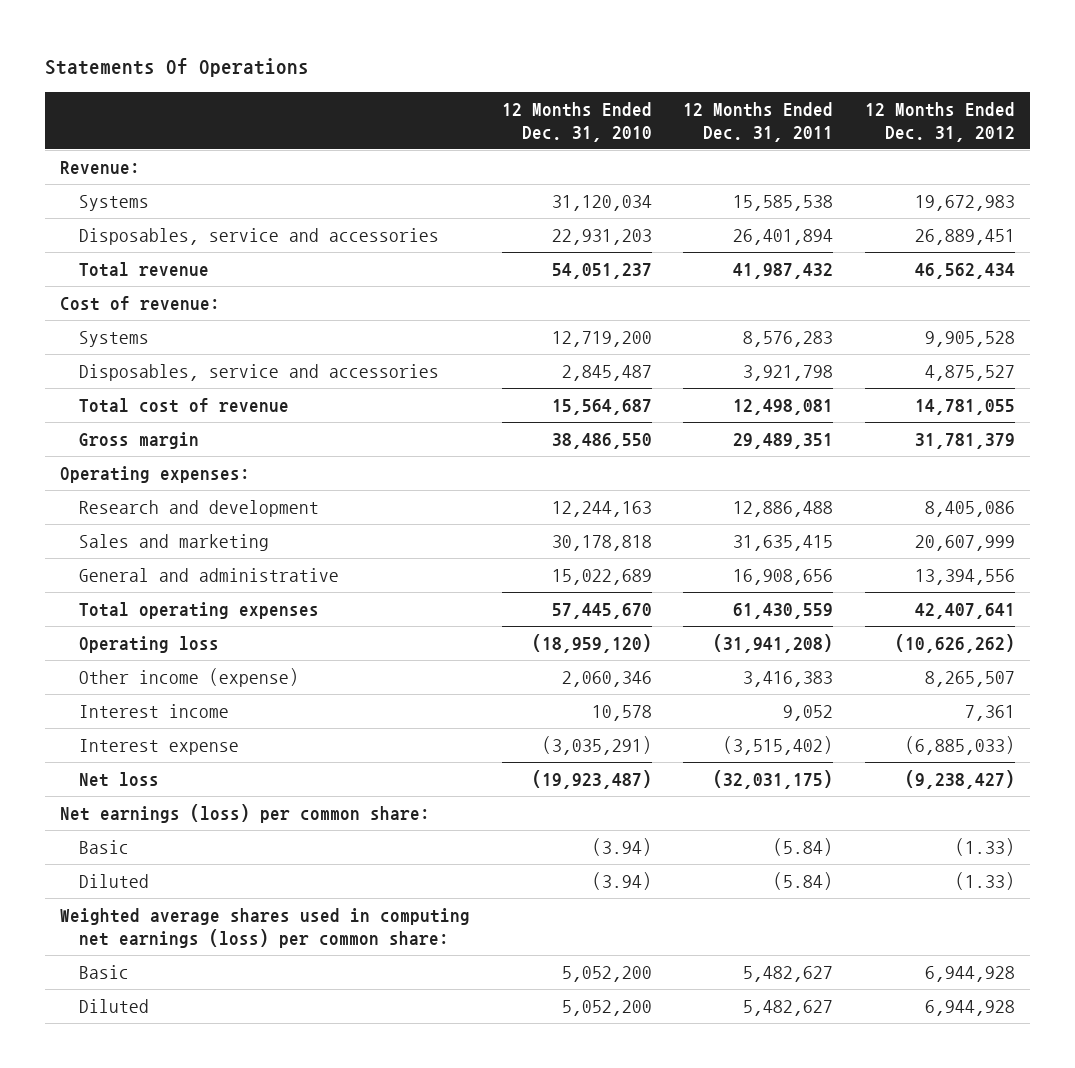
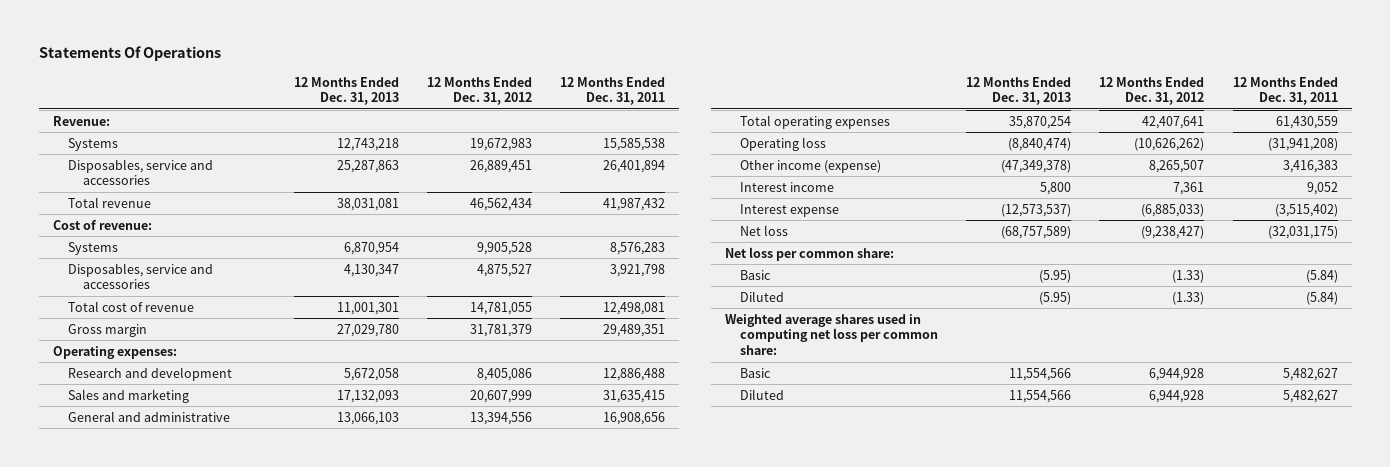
- | 12 Months Ended Dec. 31, 2010 | 12 Months Ended Dec. 31, 2011 | 12 Months Ended Dec. 31, 2012
+ | 12 Months Ended Dec. 31, 2013 | 12 Months Ended Dec. 31, 2012 | 12 Months Ended Dec. 31, 2011
- Net earnings (loss) per common share:
+ Net loss per common share:
- Weighted average shares used in computing net earnings (loss) per common share:
+ Weighted average shares used in computing net loss per common share:

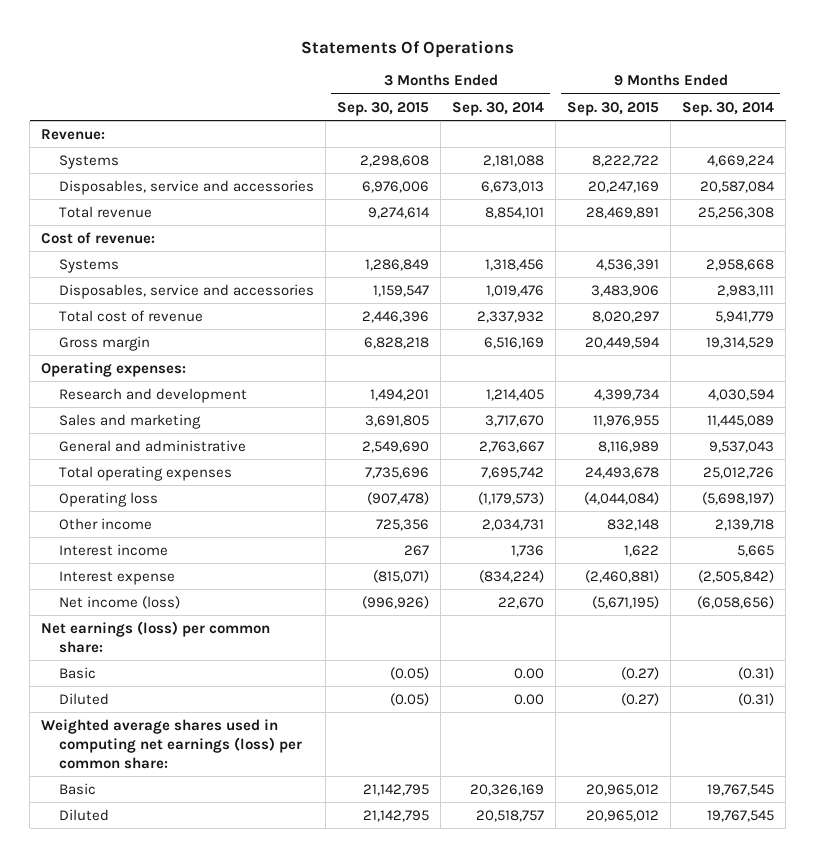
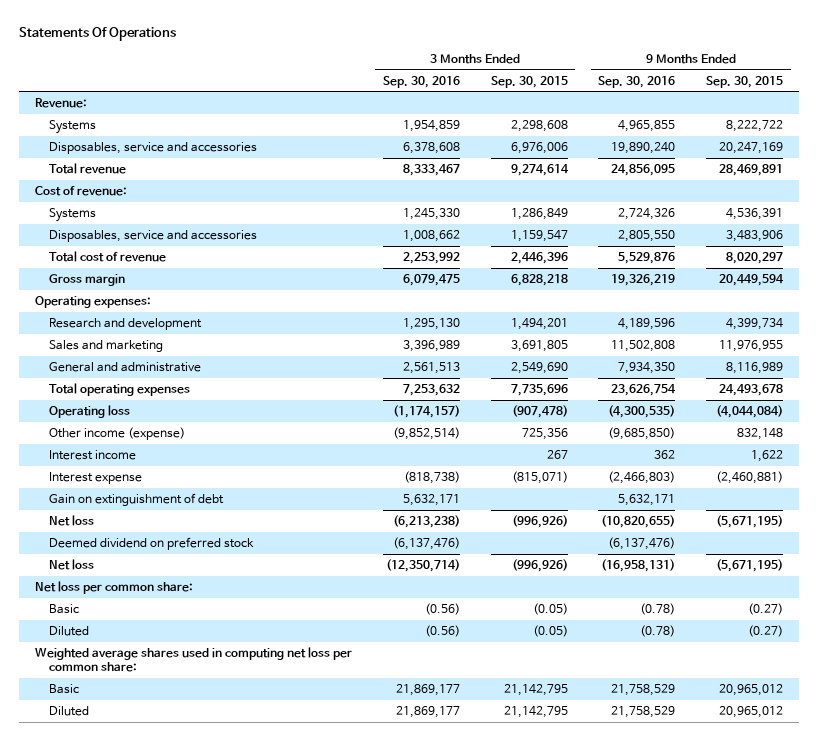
- | 3 Months Ended Sep. 30, 2015 | 3 Months Ended Sep. 30, 2014 | 9 Months Ended Sep. 30, 2015 | 9 Months Ended Sep. 30, 2014
+ | 3 Months Ended Sep. 30, 2016 | 3 Months Ended Sep. 30, 2015 | 9 Months Ended Sep. 30, 2016 | 9 Months Ended Sep. 30, 2015
- Other income | 725,356 | 2,034,731 | 832,148 | 2,139,718
+ Other income (expense) | (9,852,514) | 725,356 | (9,685,850) | 832,148
- Net income (loss) | (996,926) | 22,670 | (5,671,195) | (6,058,656)
- Net earnings (loss) per common share:
+ Gain on extinguishment of debt | 5,632,171 | | 5,632,171 |
+ Net loss | (6,213,238) | (996,926) | (10,820,655) | (5,671,195)
+ Deemed dividend on preferred stock | (6,137,476) | | (6,137,476) |
+ Net loss | (12,350,714) | (996,926) | (16,958,131) | (5,671,195)
+ Net loss per common share:
- Weighted average shares used in computing net earnings (loss) per common share:
+ Weighted average shares used in computing net loss per common share:

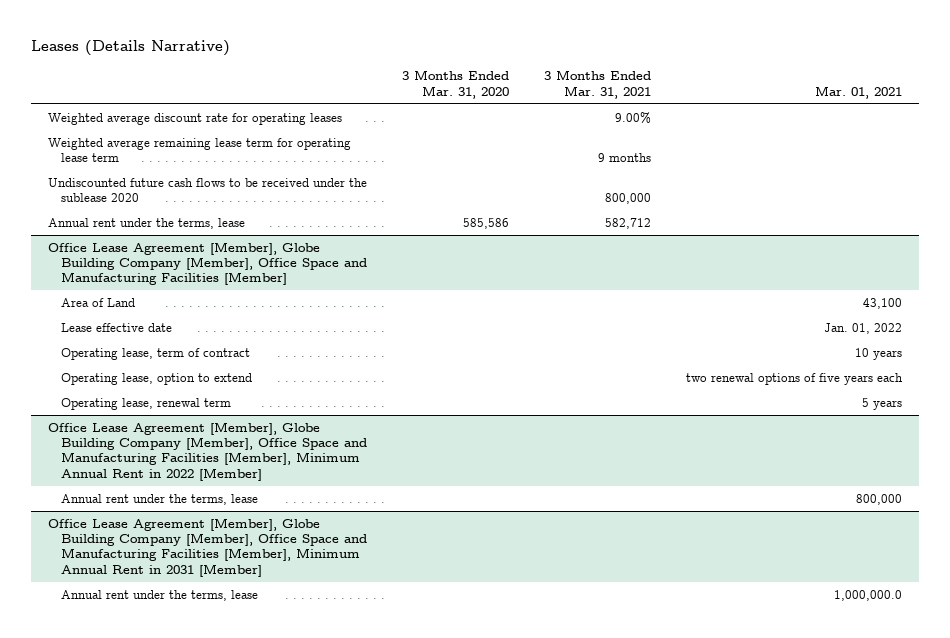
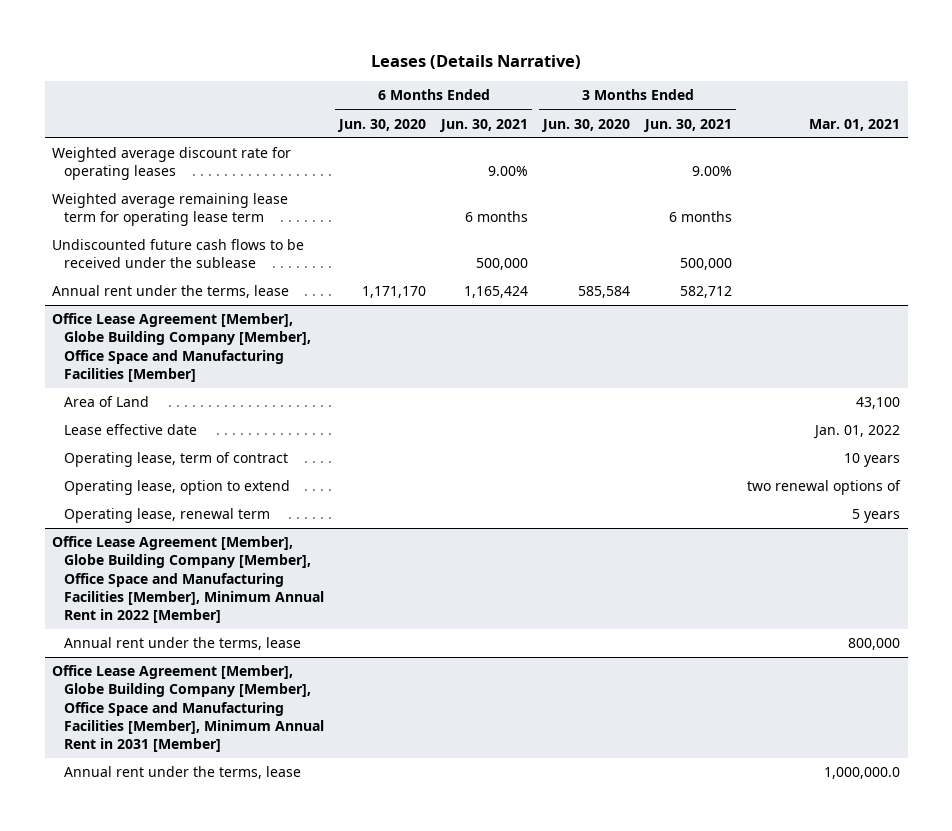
- | 3 Months Ended Mar. 31, 2020 | 3 Months Ended Mar. 31, 2021 | Mar. 01, 2021
+ | 6 Months Ended Jun. 30, 2020 | 6 Months Ended Jun. 30, 2021 | 3 Months Ended Jun. 30, 2020 | 3 Months Ended Jun. 30, 2021 | Mar. 01, 2021
- Undiscounted future cash flows to be received under the sublease 2020 | | 800,000 |
+ Undiscounted future cash flows to be received under the sublease | | 500,000 | | 500,000 |
@ Office Lease Agreement [Member], Globe Building Company [Member], Office Space and Manufacturing Facilities [Member]
- Operating lease, option to extend | | | two renewal options of five years each
+ Operating lease, option to extend | | | | | two renewal options of

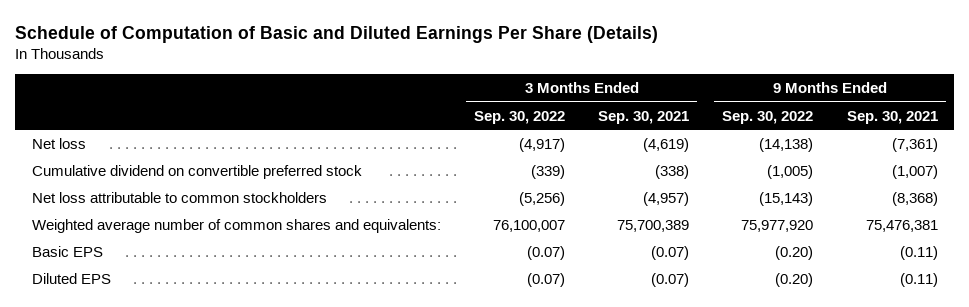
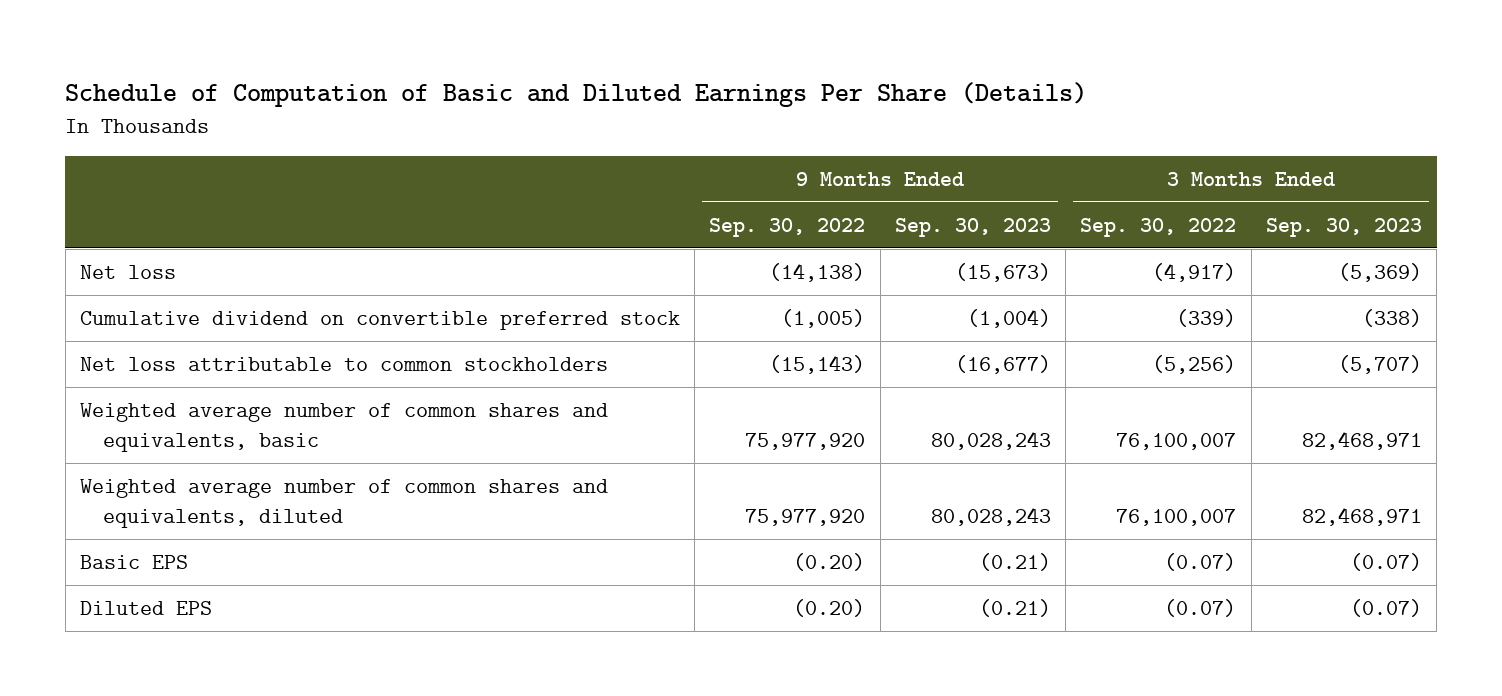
- | 3 Months Ended Sep. 30, 2022 | 3 Months Ended Sep. 30, 2021 | 9 Months Ended Sep. 30, 2022 | 9 Months Ended Sep. 30, 2021
+ | 9 Months Ended Sep. 30, 2022 | 9 Months Ended Sep. 30, 2023 | 3 Months Ended Sep. 30, 2022 | 3 Months Ended Sep. 30, 2023
- Weighted average number of common shares and equivalents: | 76,100,007 | 75,700,389 | 75,977,920 | 75,476,381
+ Weighted average number of common shares and equivalents, basic | 75,977,920 | 80,028,243 | 76,100,007 | 82,468,971
+ Weighted average number of common shares and equivalents, diluted | 75,977,920 | 80,028,243 | 76,100,007 | 82,468,971

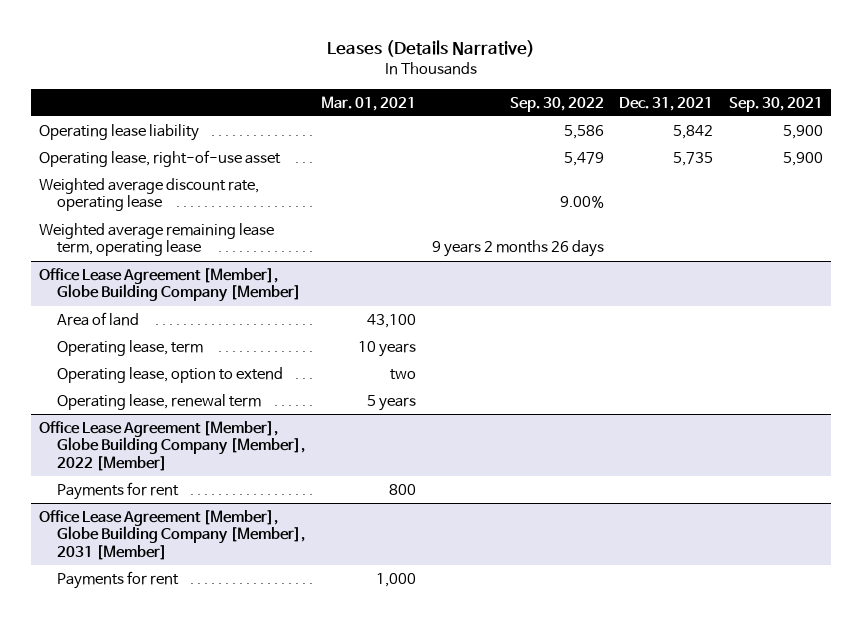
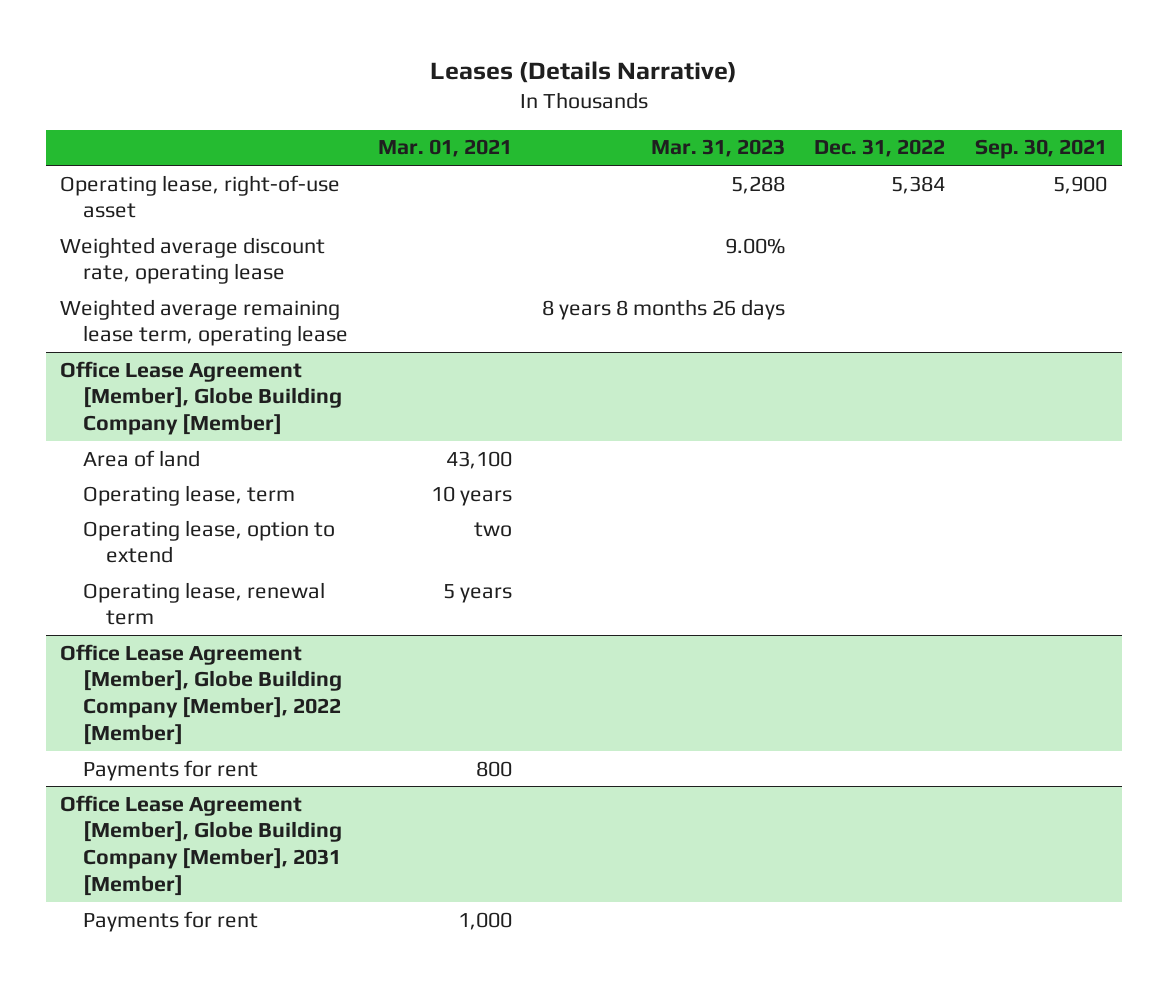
- | Mar. 01, 2021 | Sep. 30, 2022 | Dec. 31, 2021 | Sep. 30, 2021
+ | Mar. 01, 2021 | Mar. 31, 2023 | Dec. 31, 2022 | Sep. 30, 2021
- Operating lease liability | | 5,586 | 5,842 | 5,900

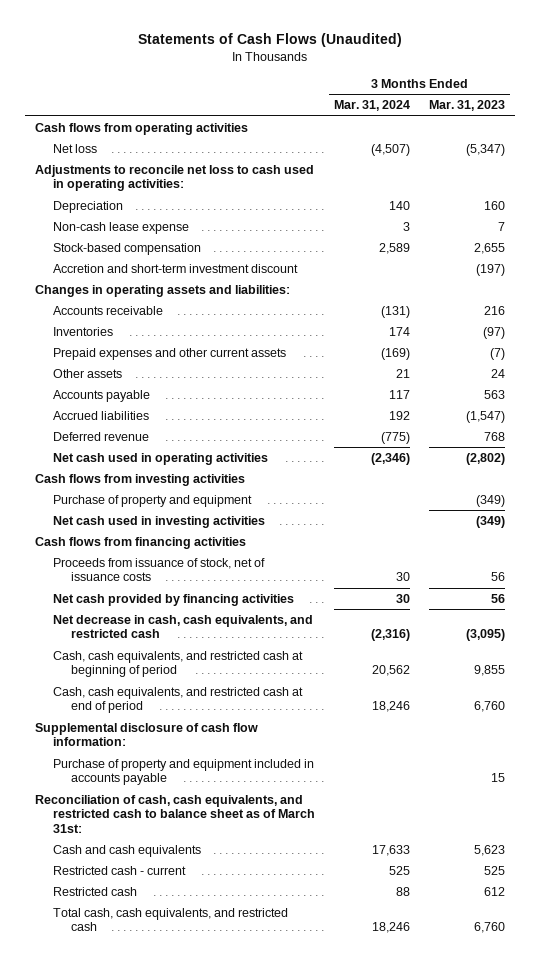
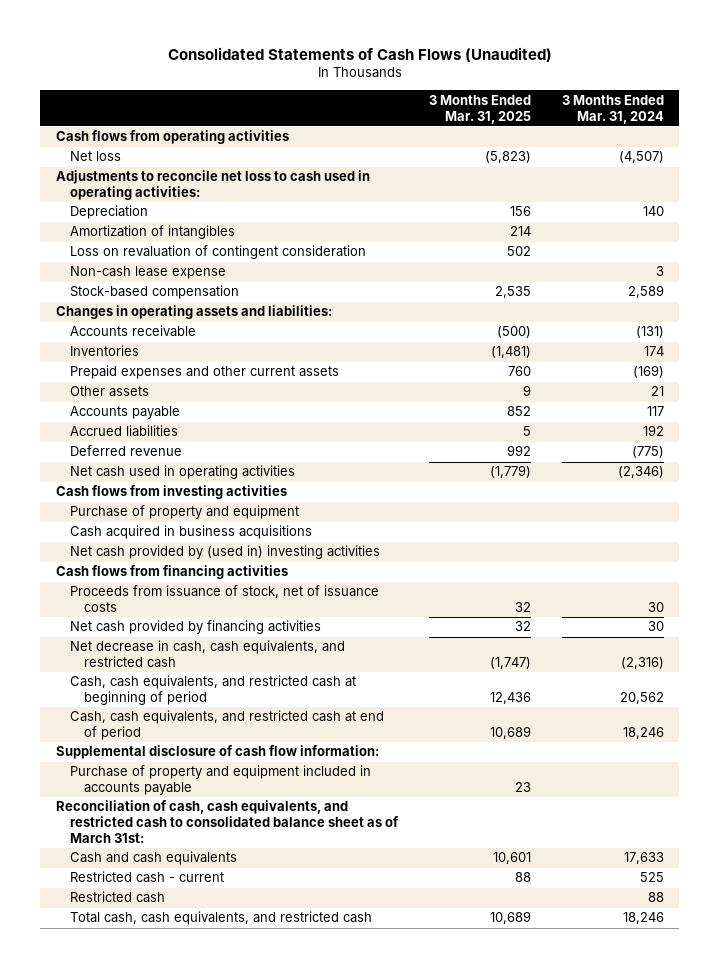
- Statements of Cash Flows (Unaudited)
+ Consolidated Statements of Cash Flows (Unaudited)
- | 3 Months Ended Mar. 31, 2024 | 3 Months Ended Mar. 31, 2023
+ | 3 Months Ended Mar. 31, 2025 | 3 Months Ended Mar. 31, 2024
+ Amortization of intangibles | 214 |
+ Loss on revaluation of contingent consideration | 502 |
- Accretion and short-term investment discount | | (197)
- Net cash used in investing activities | | (349)
+ Cash acquired in business acquisitions
+ Net cash provided by (used in) investing activities
- Reconciliation of cash, cash equivalents, and restricted cash to balance sheet as of March 31st:
+ Reconciliation of cash, cash equivalents, and restricted cash to consolidated balance sheet as of March 31st:

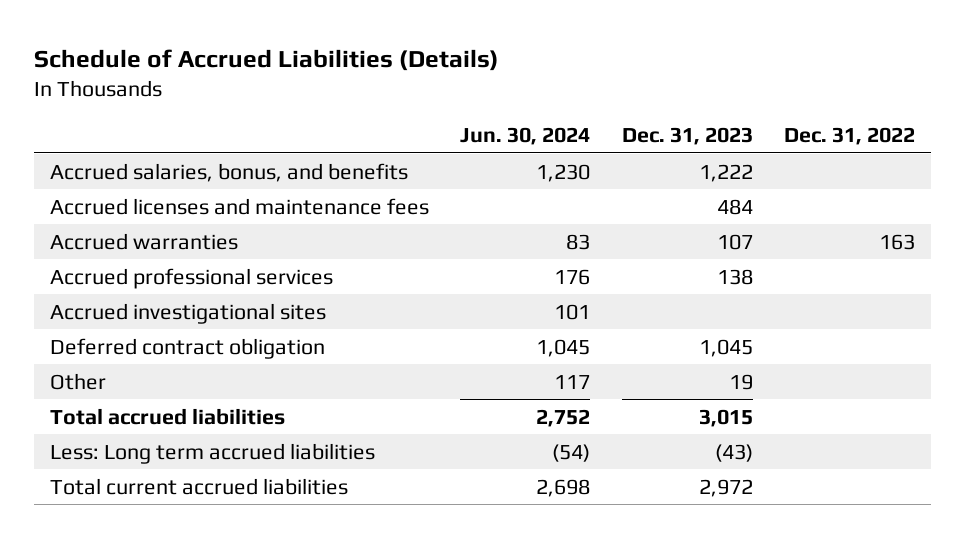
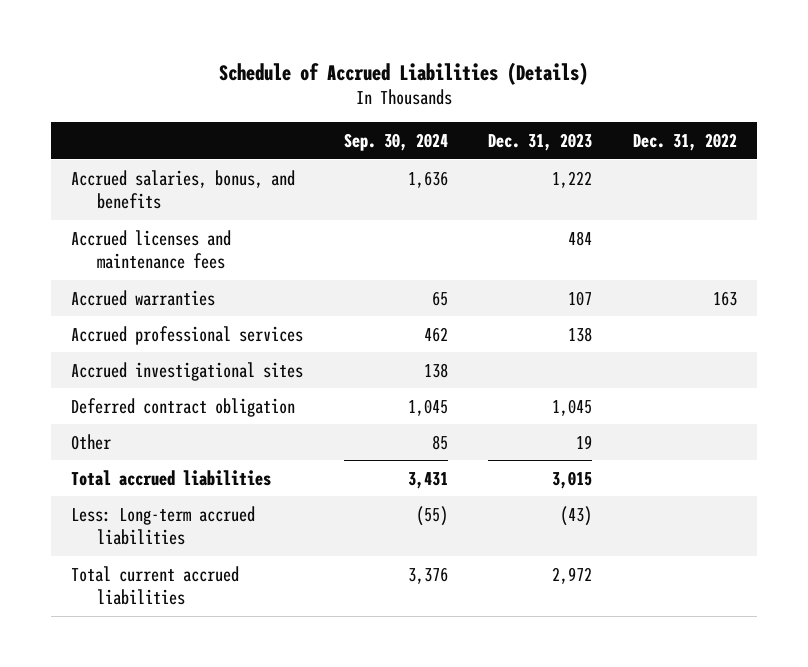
- | Jun. 30, 2024 | Dec. 31, 2023 | Dec. 31, 2022
+ | Sep. 30, 2024 | Dec. 31, 2023 | Dec. 31, 2022
- Less: Long term accrued liabilities | (54) | (43) |
+ Less: Long-term accrued liabilities | (55) | (43) |

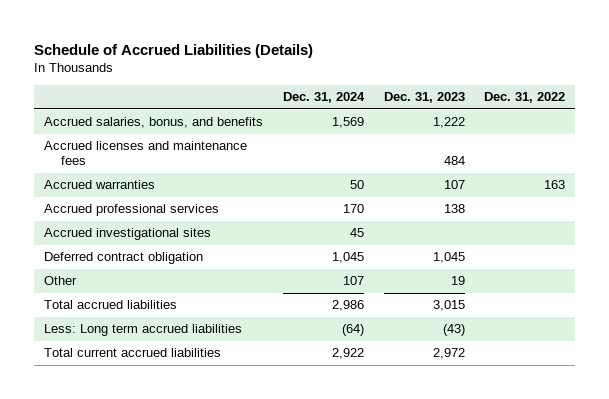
- | Sep. 30, 2024 | Dec. 31, 2023 | Dec. 31, 2022
+ | Dec. 31, 2024 | Dec. 31, 2023 | Dec. 31, 2022
- Less: Long-term accrued liabilities | (55) | (43) |
+ Less: Long term accrued liabilities | (64) | (43) |

